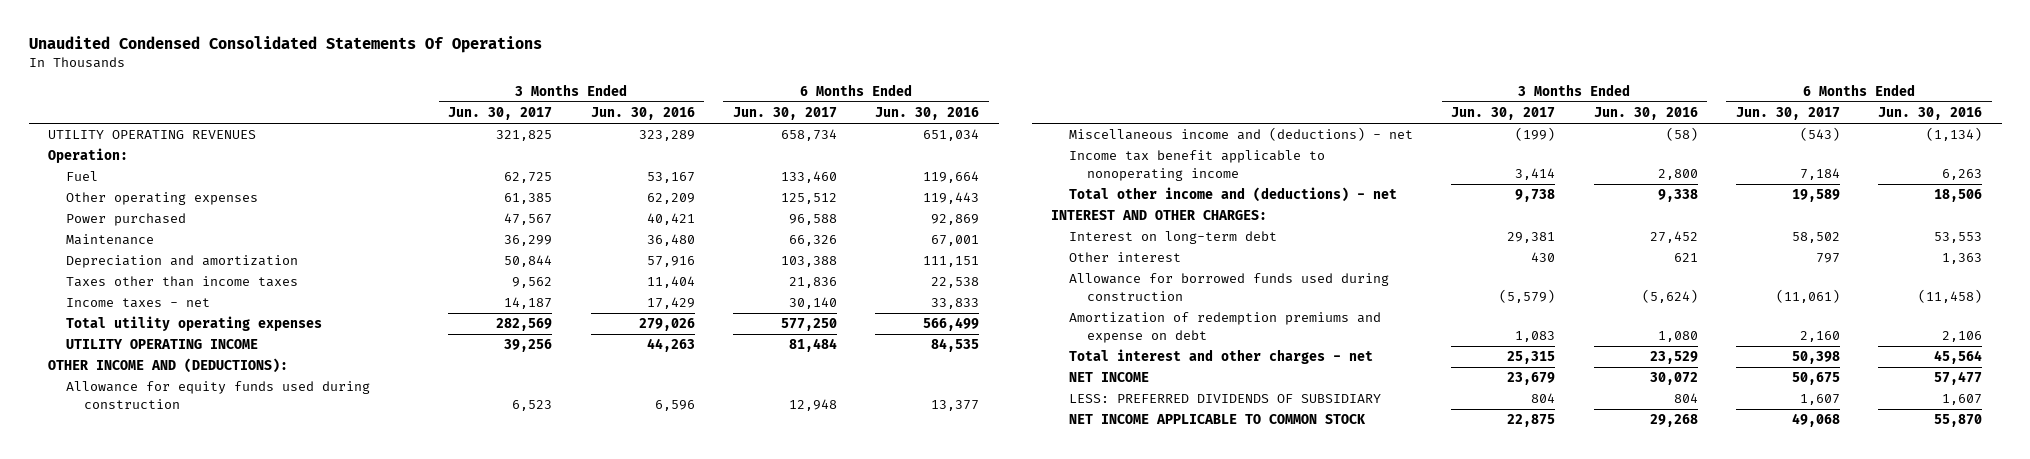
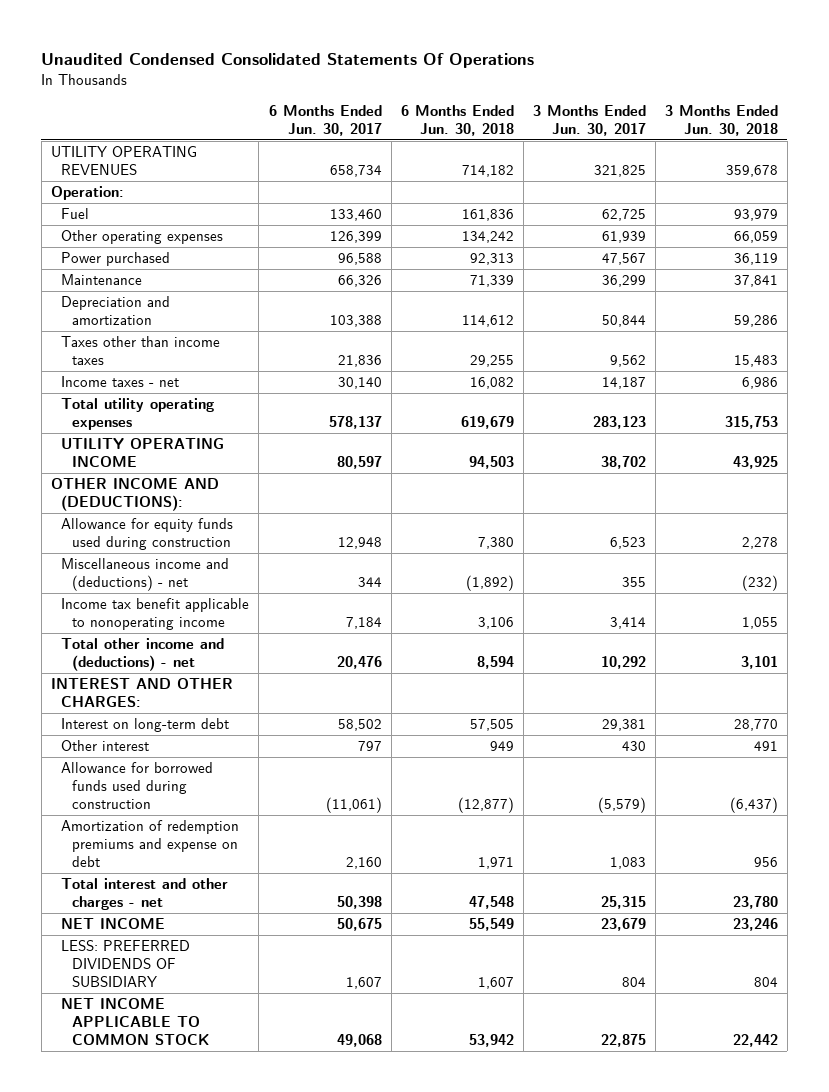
- | 3 Months Ended Jun. 30, 2017 | 3 Months Ended Jun. 30, 2016 | 6 Months Ended Jun. 30, 2017 | 6 Months Ended Jun. 30, 2016
+ | 6 Months Ended Jun. 30, 2017 | 6 Months Ended Jun. 30, 2018 | 3 Months Ended Jun. 30, 2017 | 3 Months Ended Jun. 30, 2018
- Other operating expenses | 61,385 | 62,209 | 125,512 | 119,443
+ Other operating expenses | 126,399 | 134,242 | 61,939 | 66,059
- Total utility operating expenses | 282,569 | 279,026 | 577,250 | 566,499
- UTILITY OPERATING INCOME | 39,256 | 44,263 | 81,484 | 84,535
+ Total utility operating expenses | 578,137 | 619,679 | 283,123 | 315,753
+ UTILITY OPERATING INCOME | 80,597 | 94,503 | 38,702 | 43,925
- Miscellaneous income and (deductions) - net | (199) | (58) | (543) | (1,134)
+ Miscellaneous income and (deductions) - net | 344 | (1,892) | 355 | (232)
- Total other income and (deductions) - net | 9,738 | 9,338 | 19,589 | 18,506
+ Total other income and (deductions) - net | 20,476 | 8,594 | 10,292 | 3,101

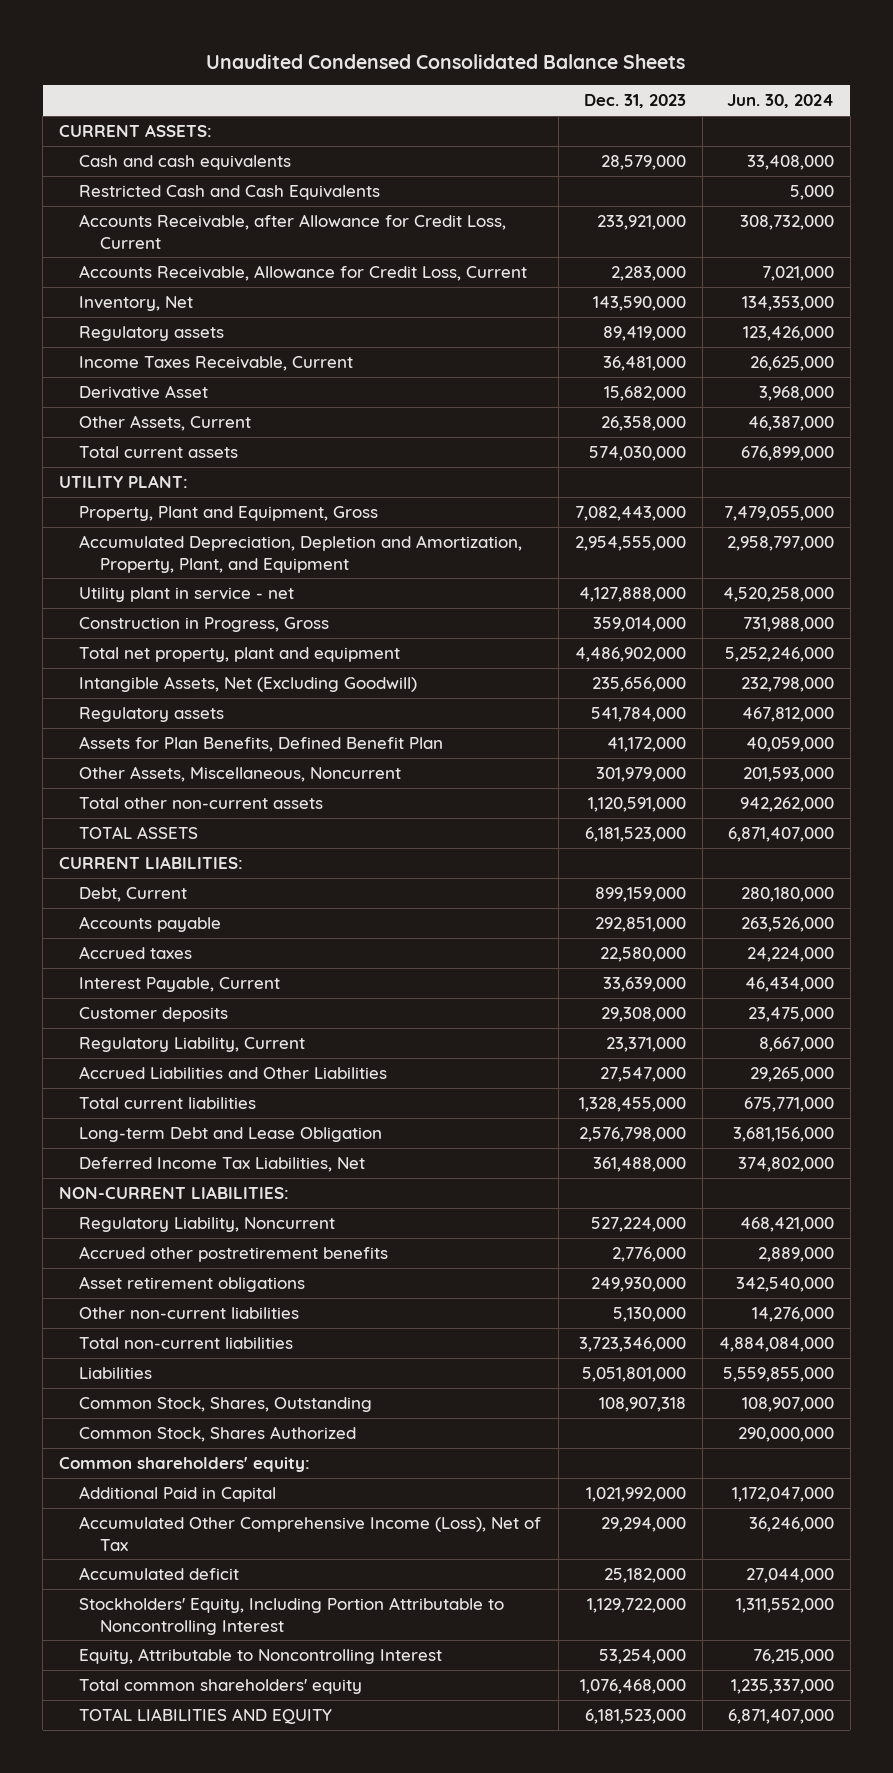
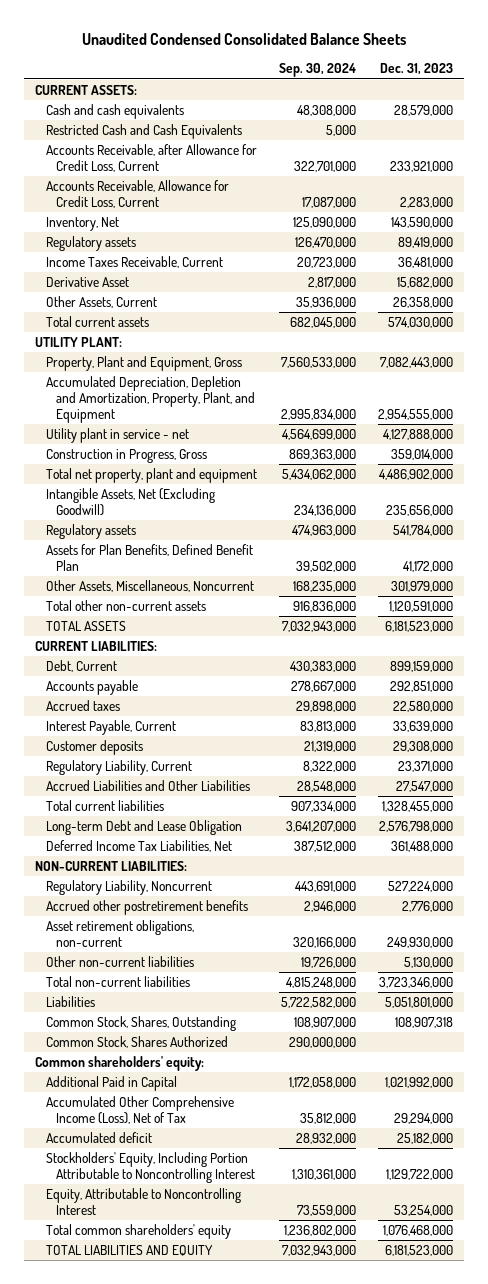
- | Dec. 31, 2023 | Jun. 30, 2024
+ | Sep. 30, 2024 | Dec. 31, 2023
- Asset retirement obligations | 249,930,000 | 342,540,000
+ Asset retirement obligations, non-current | 320,166,000 | 249,930,000

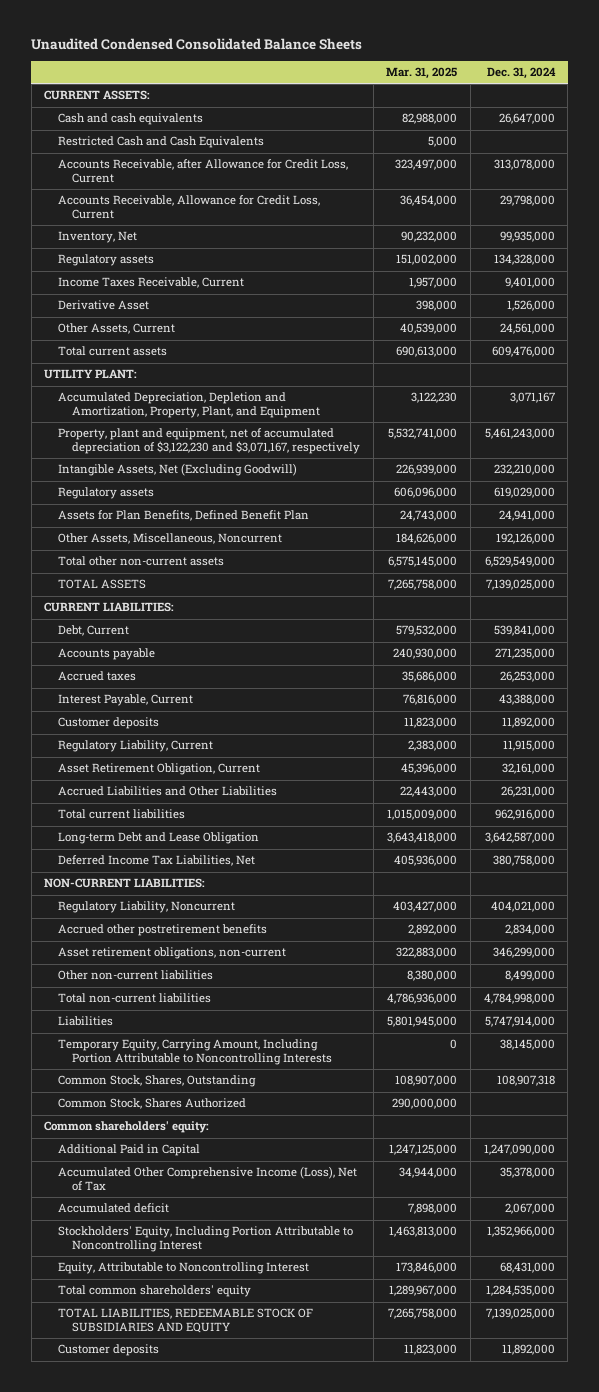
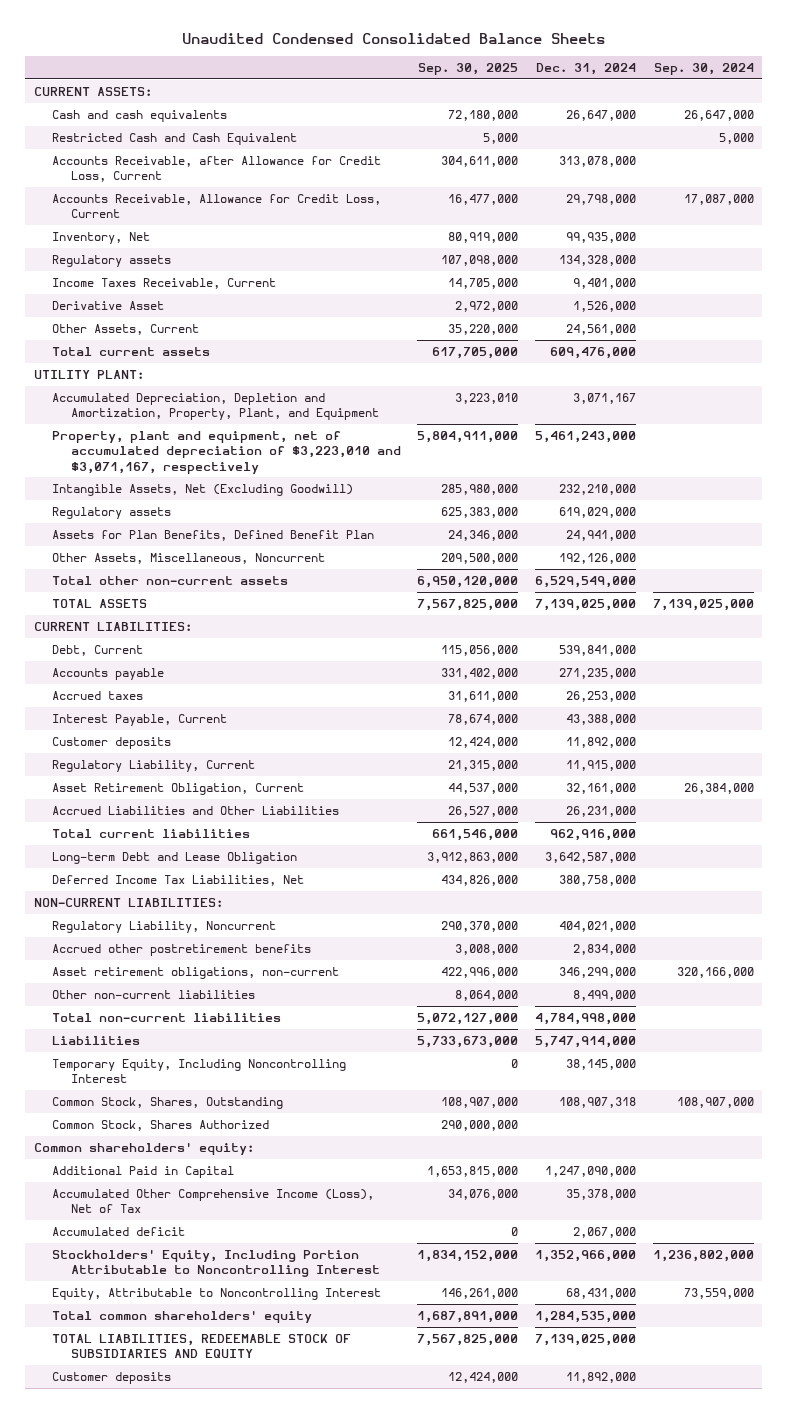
- | Mar. 31, 2025 | Dec. 31, 2024
+ | Sep. 30, 2025 | Dec. 31, 2024 | Sep. 30, 2024
- Restricted Cash and Cash Equivalents | 5,000 |
+ Restricted Cash and Cash Equivalent | 5,000 | | 5,000
- Property, plant and equipment, net of accumulated depreciation of $3,122,230 and $3,071,167, respectively | 5,532,741,000 | 5,461,243,000
+ Property, plant and equipment, net of accumulated depreciation of $3,223,010 and $3,071,167, respectively | 5,804,911,000 | 5,461,243,000 |
- Temporary Equity, Carrying Amount, Including Portion Attributable to Noncontrolling Interests | 0 | 38,145,000
+ Temporary Equity, Including Noncontrolling Interest | 0 | 38,145,000 |

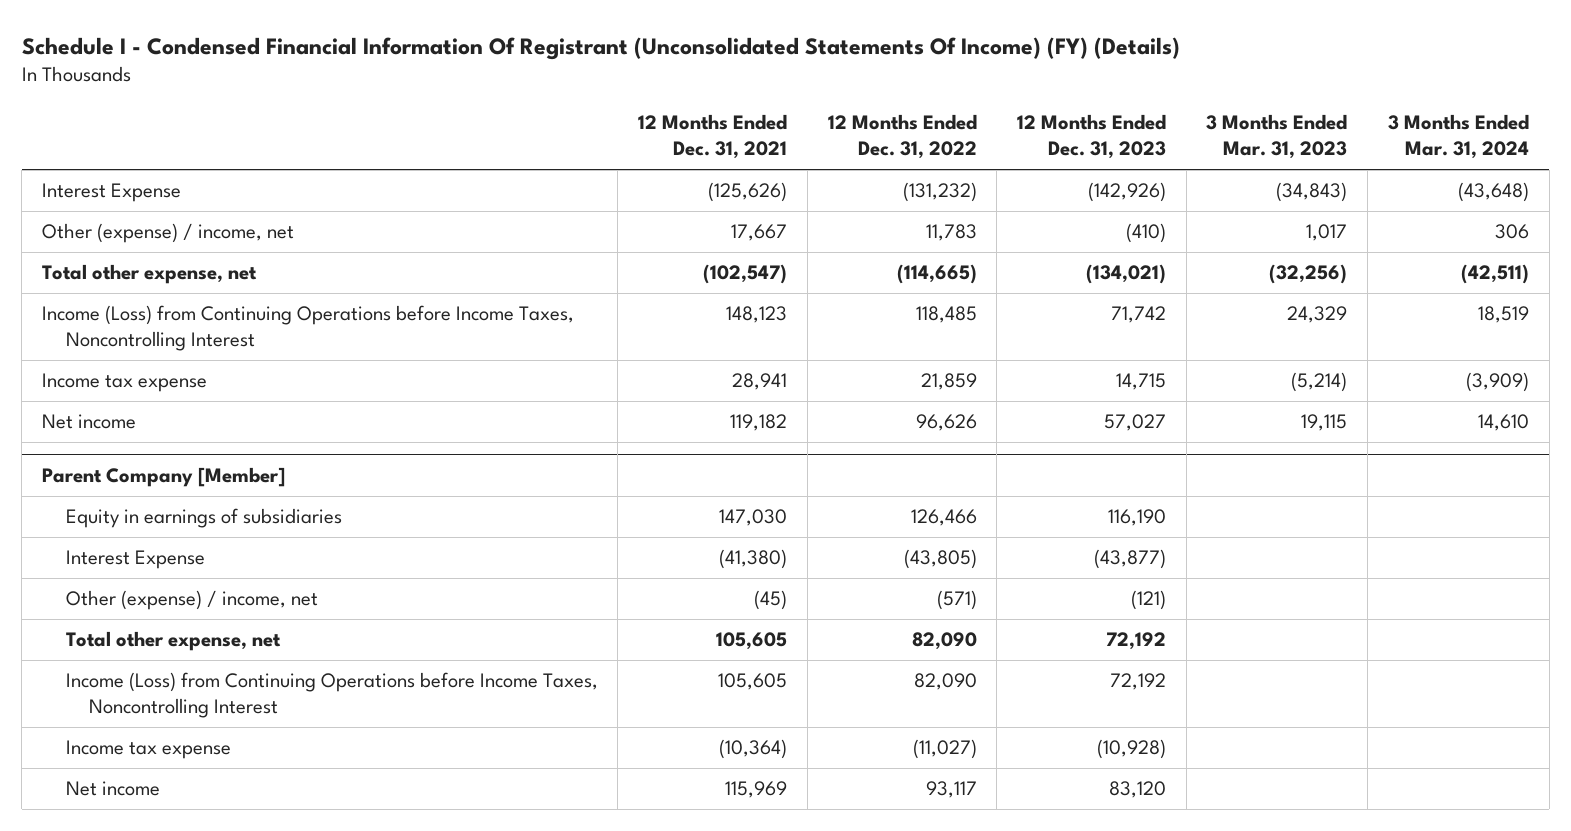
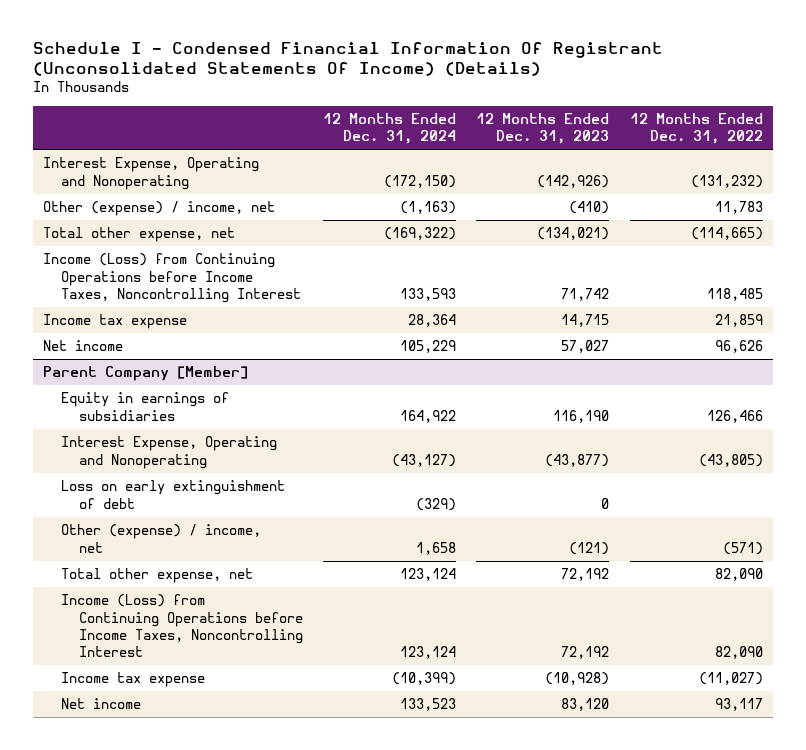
- Schedule I - Condensed Financial Information Of Registrant (Unconsolidated Statements Of Income) (FY) (Details)
+ Schedule I - Condensed Financial Information Of Registrant (Unconsolidated Statements Of Income) (Details)
- | 12 Months Ended Dec. 31, 2021 | 12 Months Ended Dec. 31, 2022 | 12 Months Ended Dec. 31, 2023 | 3 Months Ended Mar. 31, 2023 | 3 Months Ended Mar. 31, 2024
+ | 12 Months Ended Dec. 31, 2024 | 12 Months Ended Dec. 31, 2023 | 12 Months Ended Dec. 31, 2022
- Interest Expense | (125,626) | (131,232) | (142,926) | (34,843) | (43,648)
+ Interest Expense, Operating and Nonoperating | (172,150) | (142,926) | (131,232)
@ Parent Company [Member]
- Interest Expense | (41,380) | (43,805) | (43,877) | |
+ Interest Expense, Operating and Nonoperating | (43,127) | (43,877) | (43,805)
+ Loss on early extinguishment of debt | (329) | 0 |

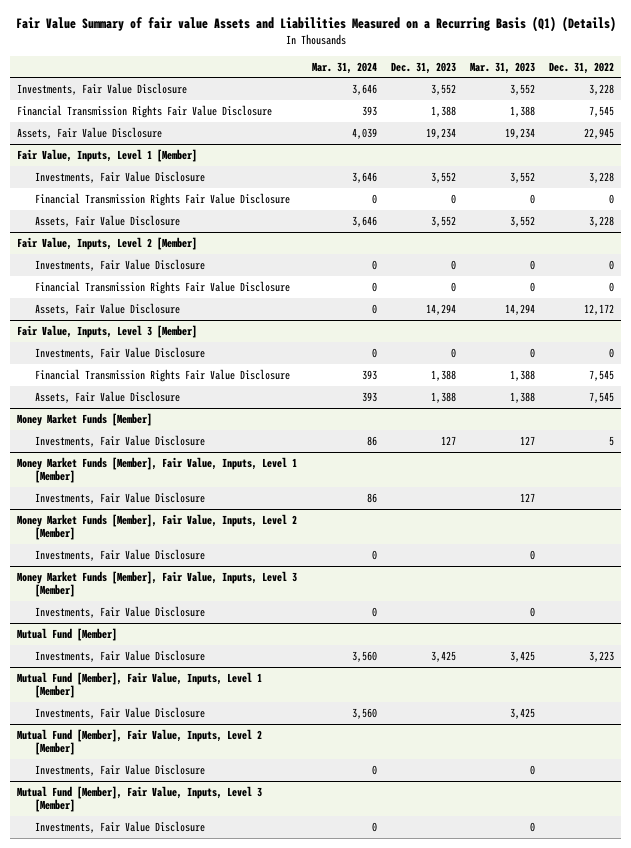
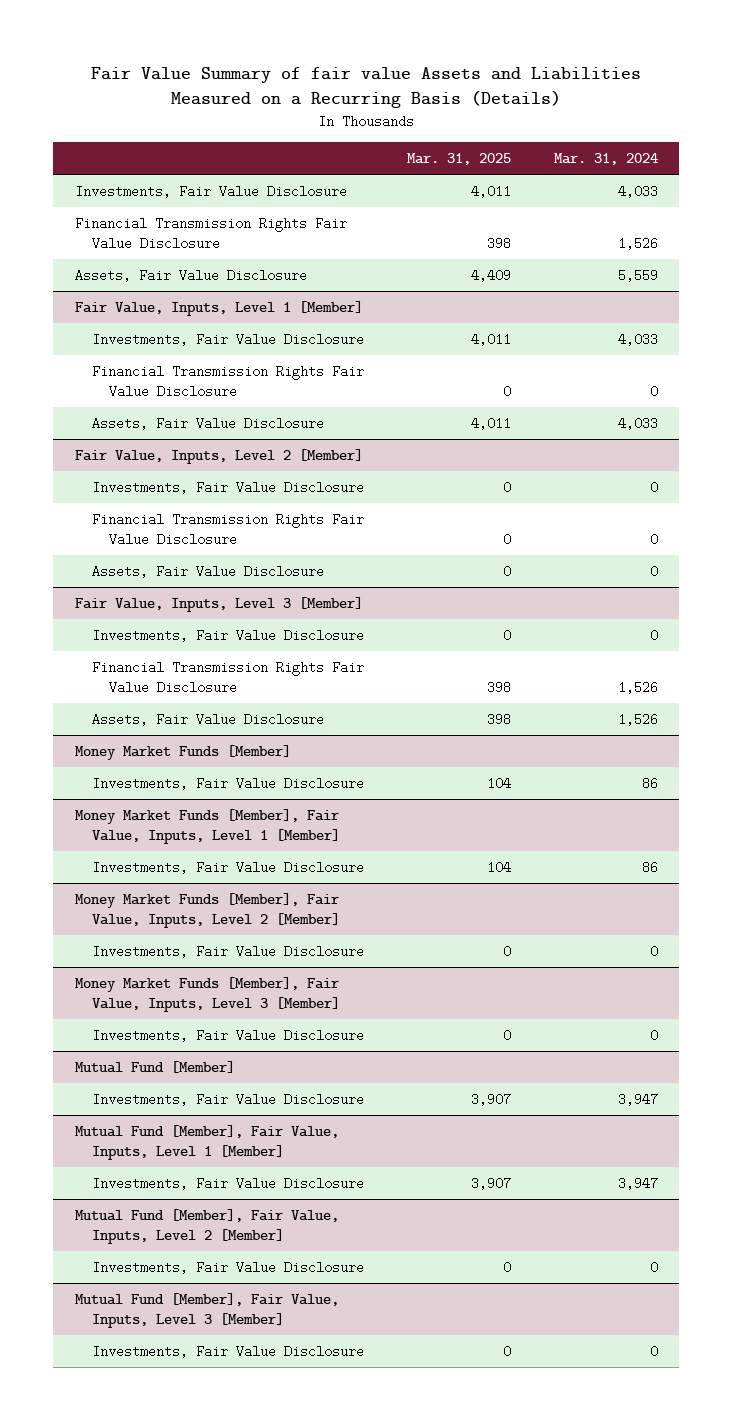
- Fair Value Summary of fair value Assets and Liabilities Measured on a Recurring Basis (Q1) (Details)
+ Fair Value Summary of fair value Assets and Liabilities Measured on a Recurring Basis (Details)
- | Mar. 31, 2024 | Dec. 31, 2023 | Mar. 31, 2023 | Dec. 31, 2022
+ | Mar. 31, 2025 | Mar. 31, 2024
- Investments, Fair Value Disclosure | 3,646 | 3,552 | 3,552 | 3,228
- Financial Transmission Rights Fair Value Disclosure | 393 | 1,388 | 1,388 | 7,545
- Assets, Fair Value Disclosure | 4,039 | 19,234 | 19,234 | 22,945
+ Investments, Fair Value Disclosure | 4,011 | 4,033
+ Financial Transmission Rights Fair Value Disclosure | 398 | 1,526
+ Assets, Fair Value Disclosure | 4,409 | 5,559
@ Fair Value, Inputs, Level 1 [Member]
- Investments, Fair Value Disclosure | 3,646 | 3,552 | 3,552 | 3,228
+ Investments, Fair Value Disclosure | 4,011 | 4,033
- Assets, Fair Value Disclosure | 3,646 | 3,552 | 3,552 | 3,228
+ Assets, Fair Value Disclosure | 4,011 | 4,033
@ Fair Value, Inputs, Level 3 [Member]
- Financial Transmission Rights Fair Value Disclosure | 393 | 1,388 | 1,388 | 7,545
- Assets, Fair Value Disclosure | 393 | 1,388 | 1,388 | 7,545
+ Financial Transmission Rights Fair Value Disclosure | 398 | 1,526
+ Assets, Fair Value Disclosure | 398 | 1,526
@ Mutual Fund [Member]
- Investments, Fair Value Disclosure | 3,560 | 3,425 | 3,425 | 3,223
+ Investments, Fair Value Disclosure | 3,907 | 3,947
@ Mutual Fund [Member], Fair Value, Inputs, Level 1 [Member]
- Investments, Fair Value Disclosure | 3,560 | | 3,425 |
+ Investments, Fair Value Disclosure | 3,907 | 3,947

